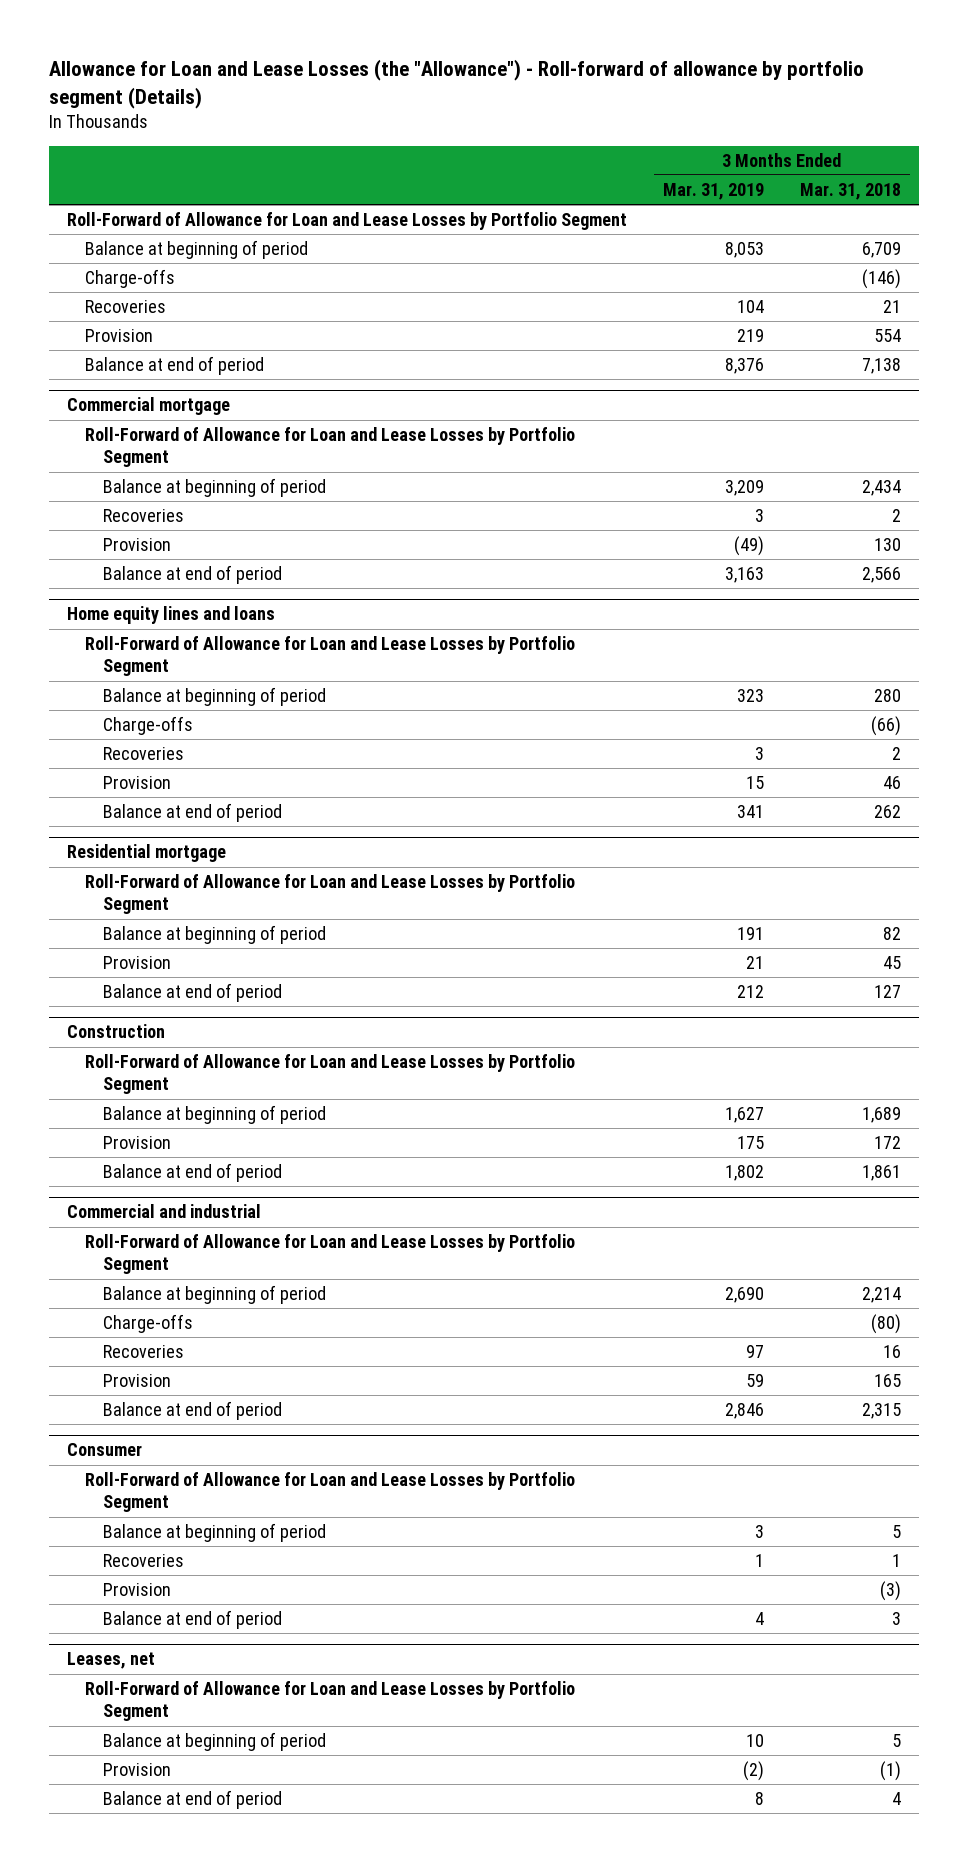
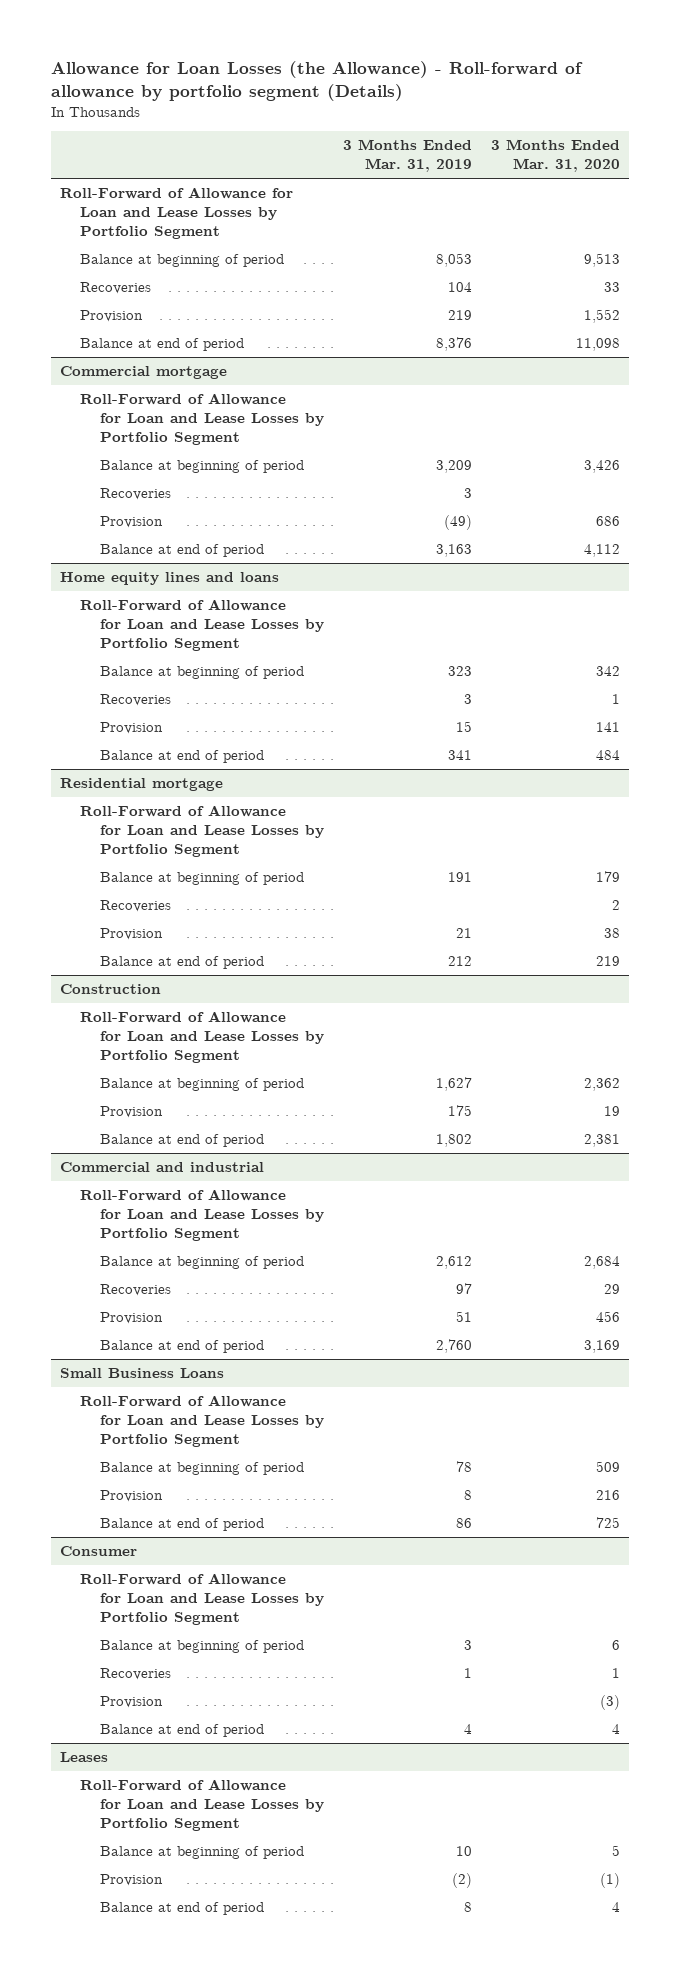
- Allowance for Loan and Lease Losses (the "Allowance") - Roll-forward of allowance by portfolio segment (Details)
+ Allowance for Loan Losses (the Allowance) - Roll-forward of allowance by portfolio segment (Details)
- | 3 Months Ended Mar. 31, 2019 | 3 Months Ended Mar. 31, 2018
+ | 3 Months Ended Mar. 31, 2019 | 3 Months Ended Mar. 31, 2020
- Charge-offs | | (146)
@ Home equity lines and loans
- Charge-offs | | (66)
@ Residential mortgage
+ Recoveries | | 2
@ Commercial and industrial
- Balance at beginning of period | 2,690 | 2,214
- Charge-offs | | (80)
+ Balance at beginning of period | 2,612 | 2,684
- Provision | 59 | 165
- Balance at end of period | 2,846 | 2,315
+ Provision | 51 | 456
+ Balance at end of period | 2,760 | 3,169
+ Small Business Loans
+ Roll-Forward of Allowance for Loan and Lease Losses by Portfolio Segment
+ Balance at beginning of period | 78 | 509
+ Provision | 8 | 216
+ Balance at end of period | 86 | 725
- Leases, net
+ Leases

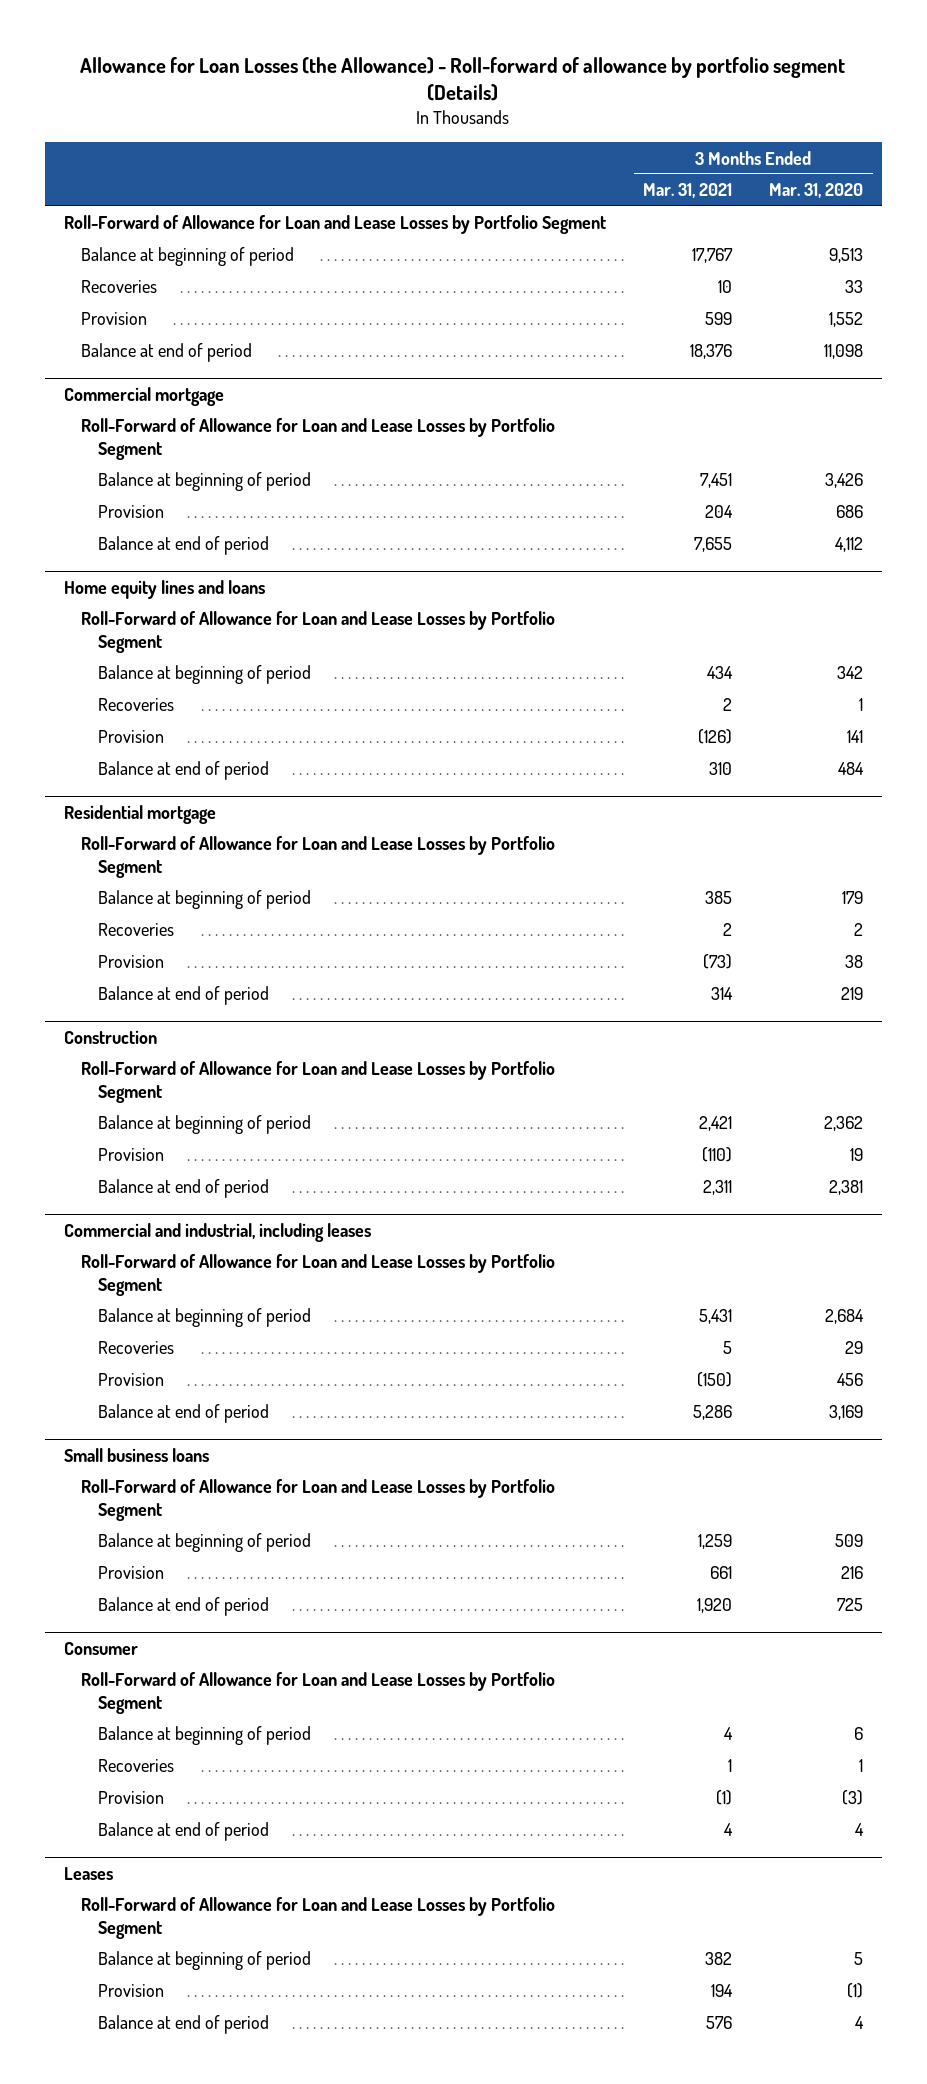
- | 3 Months Ended Mar. 31, 2019 | 3 Months Ended Mar. 31, 2020
+ | 3 Months Ended Mar. 31, 2021 | 3 Months Ended Mar. 31, 2020
@ Commercial mortgage
- Recoveries | 3 |
- Commercial and industrial
+ Commercial and industrial, including leases
- Small Business Loans
+ Small business loans

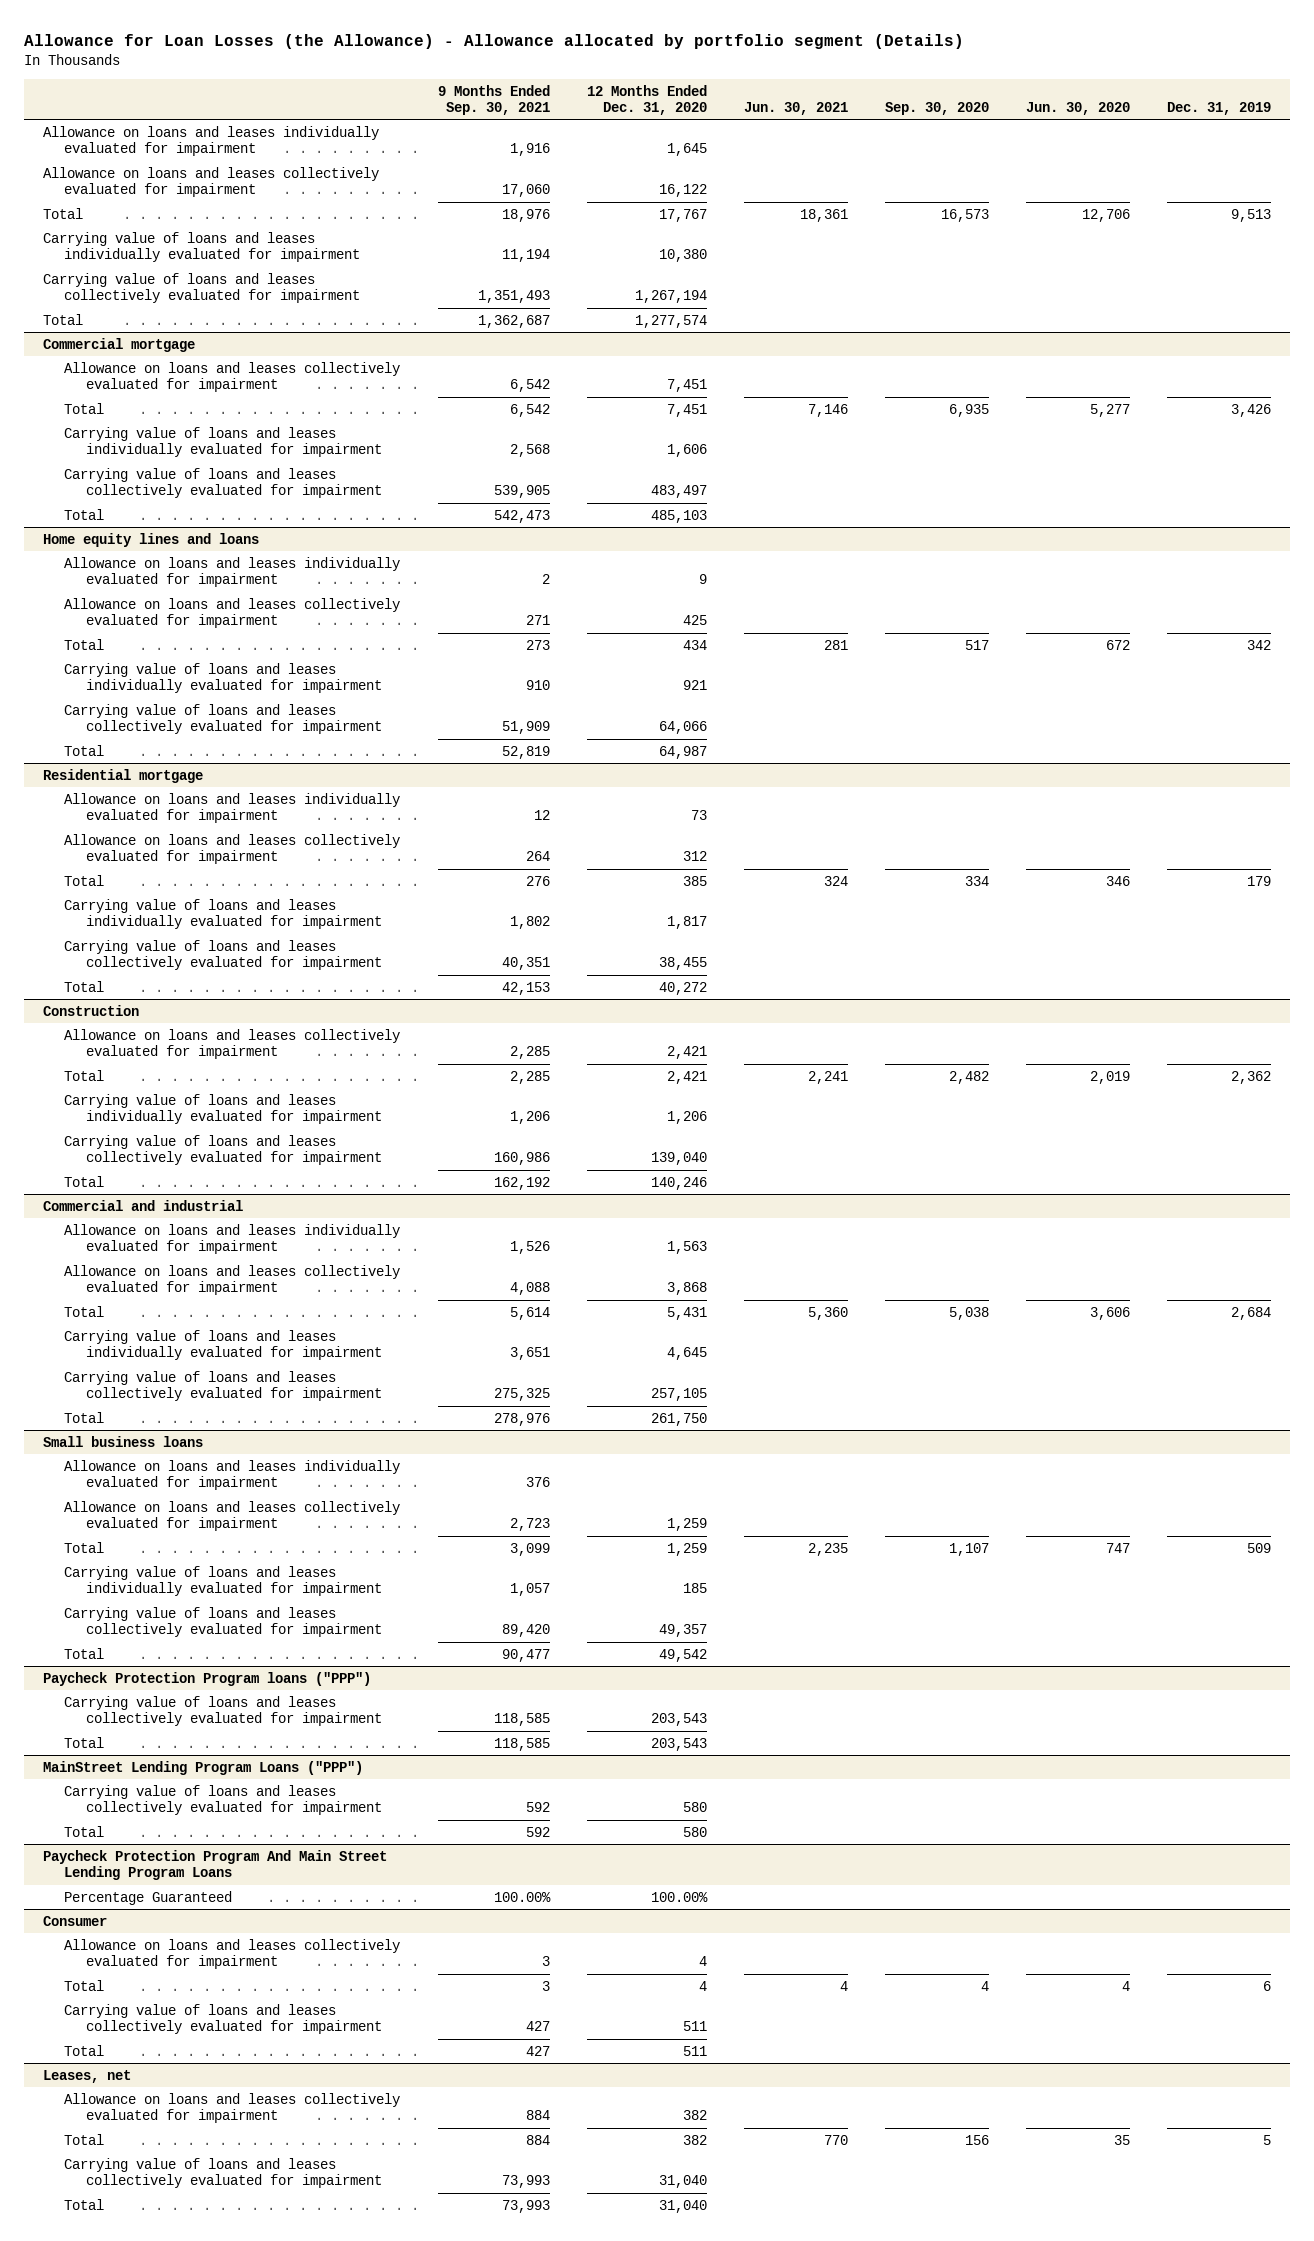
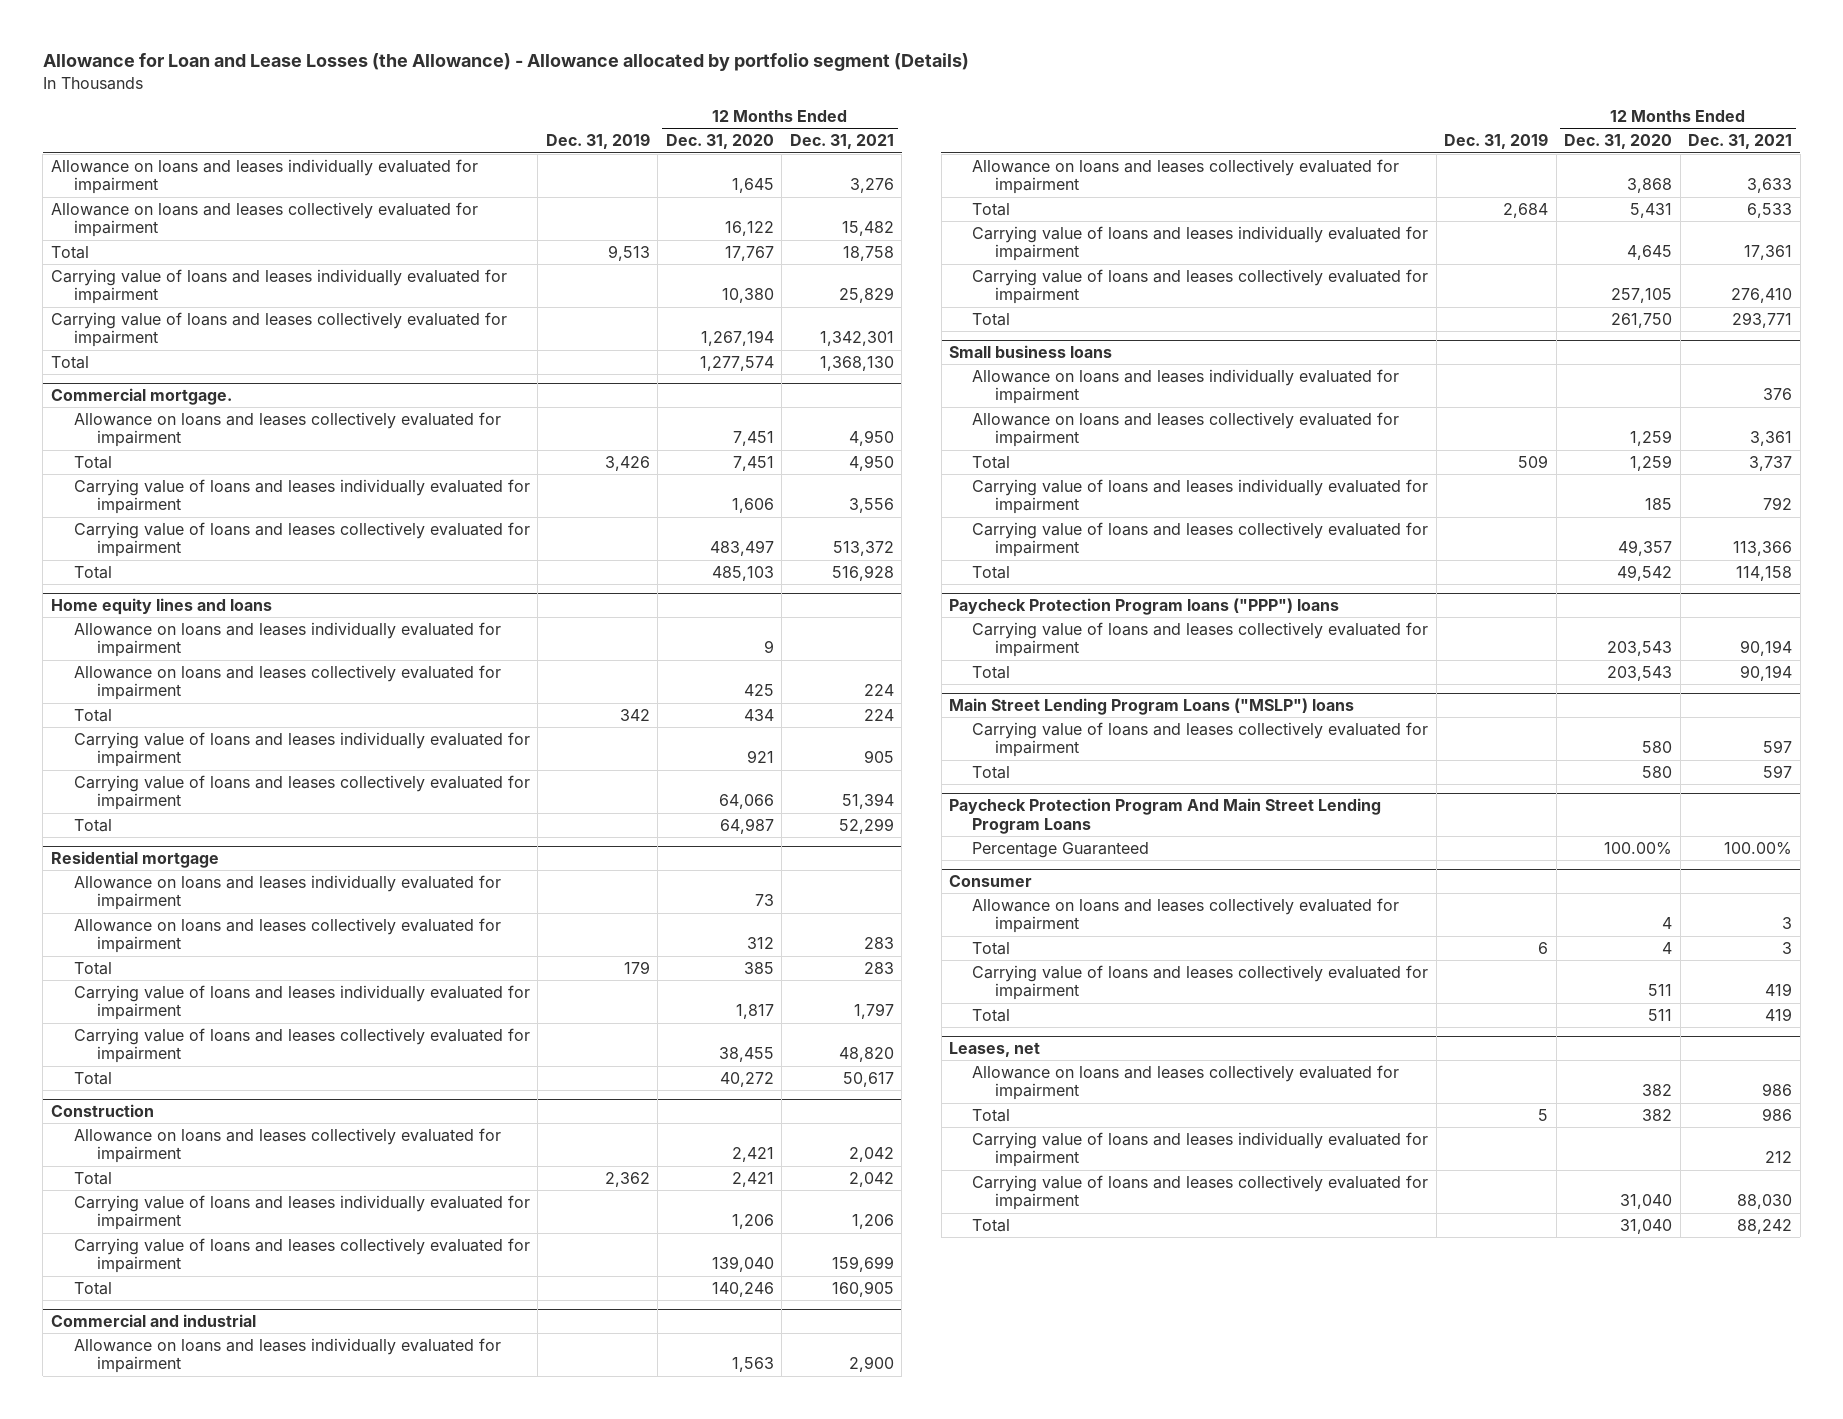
- Allowance for Loan Losses (the Allowance) - Allowance allocated by portfolio segment (Details)
+ Allowance for Loan and Lease Losses (the Allowance) - Allowance allocated by portfolio segment (Details)
- | 9 Months Ended Sep. 30, 2021 | 12 Months Ended Dec. 31, 2020 | Jun. 30, 2021 | Sep. 30, 2020 | Jun. 30, 2020 | Dec. 31, 2019
+ | Dec. 31, 2019 | 12 Months Ended Dec. 31, 2020 | 12 Months Ended Dec. 31, 2021
- Commercial mortgage
+ Commercial mortgage.
- Paycheck Protection Program loans ("PPP")
+ Paycheck Protection Program loans ("PPP") loans
- MainStreet Lending Program Loans ("PPP")
+ Main Street Lending Program Loans ("MSLP") loans
@ Leases, net
+ Carrying value of loans and leases individually evaluated for impairment | | | 212

